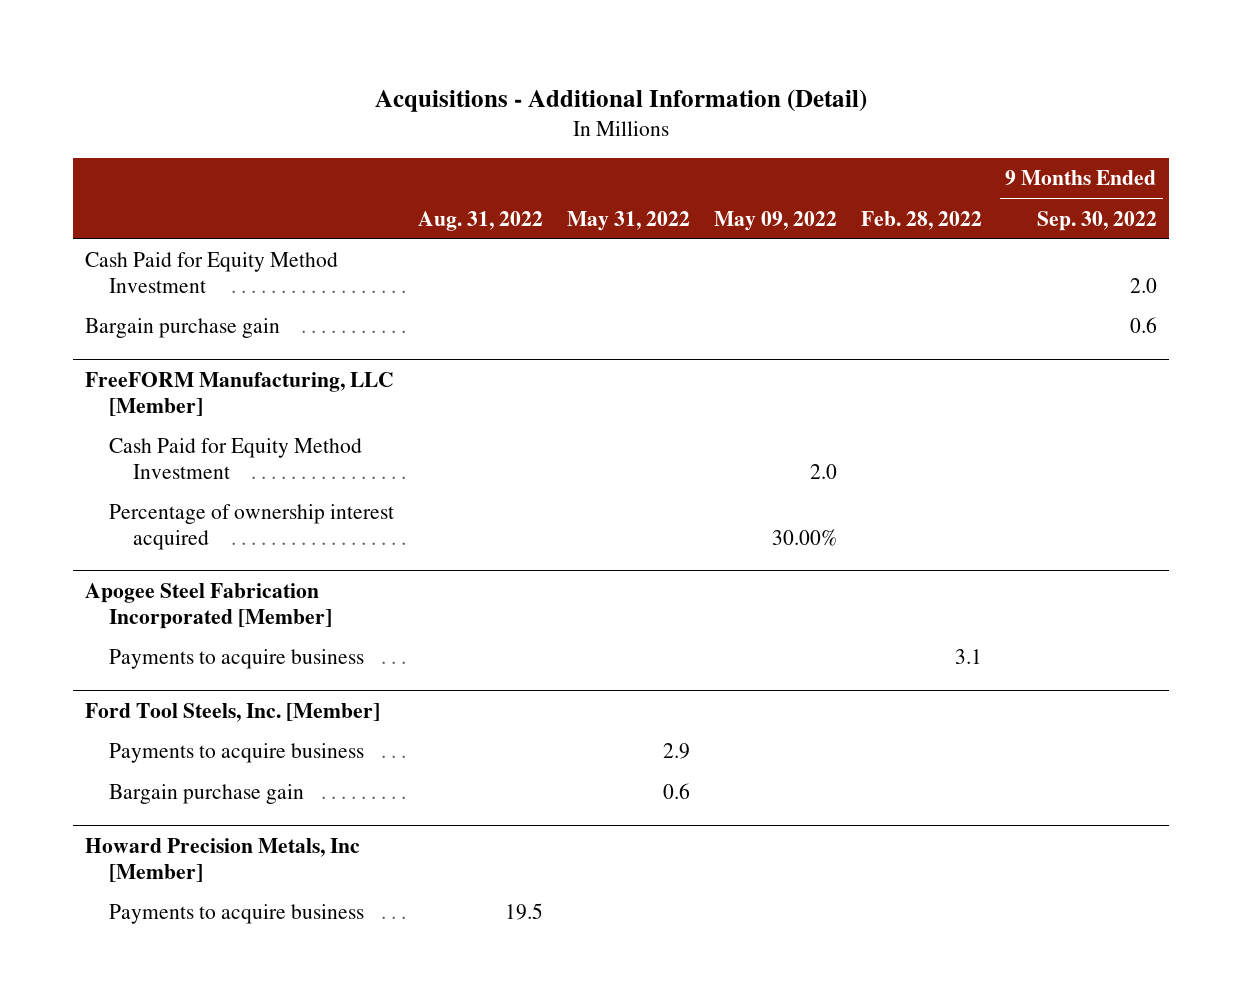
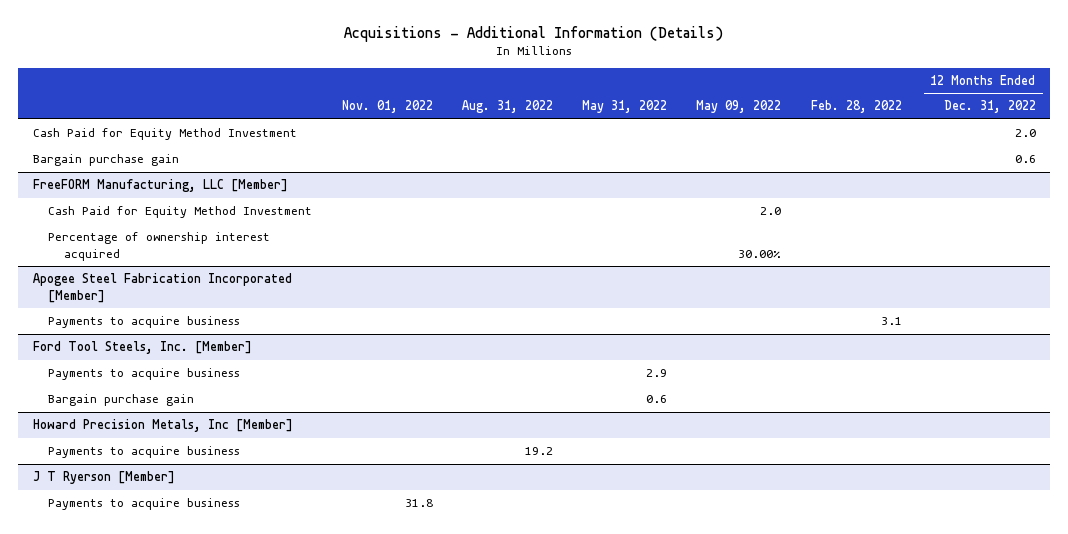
- Acquisitions - Additional Information (Detail)
+ Acquisitions - Additional Information (Details)
- | Aug. 31, 2022 | May 31, 2022 | May 09, 2022 | Feb. 28, 2022 | 9 Months Ended Sep. 30, 2022
+ | Nov. 01, 2022 | Aug. 31, 2022 | May 31, 2022 | May 09, 2022 | Feb. 28, 2022 | 12 Months Ended Dec. 31, 2022
@ Howard Precision Metals, Inc [Member]
- Payments to acquire business | 19.5 | | | |
+ Payments to acquire business | | 19.2 | | | |
+ J T Ryerson [Member]
+ Payments to acquire business | 31.8 | | | | |

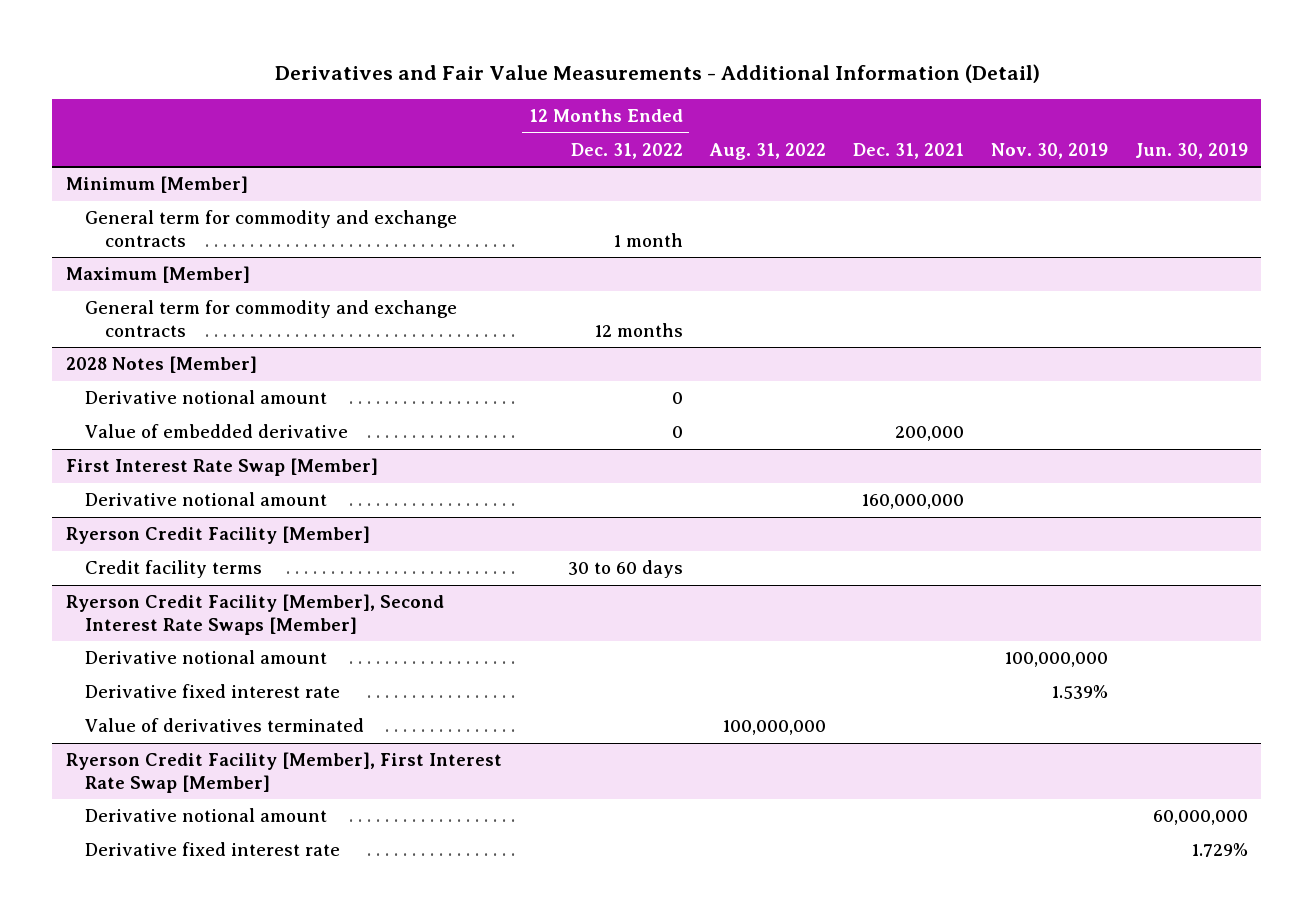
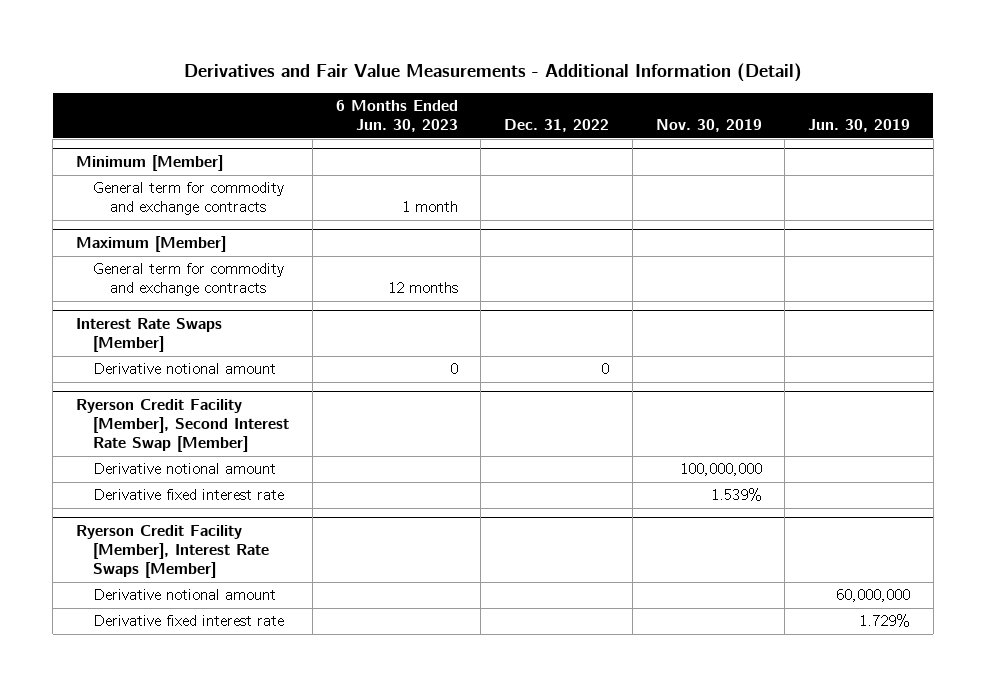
- | 12 Months Ended Dec. 31, 2022 | Aug. 31, 2022 | Dec. 31, 2021 | Nov. 30, 2019 | Jun. 30, 2019
+ | 6 Months Ended Jun. 30, 2023 | Dec. 31, 2022 | Nov. 30, 2019 | Jun. 30, 2019
- 2028 Notes [Member]
- Derivative notional amount | 0 | | | |
- Value of embedded derivative | 0 | | 200,000 | |
- First Interest Rate Swap [Member]
+ Interest Rate Swaps [Member]
- Ryerson Credit Facility [Member]
- Credit facility terms | 30 to 60 days | | | |
- Ryerson Credit Facility [Member], Second Interest Rate Swaps [Member]
+ Ryerson Credit Facility [Member], Second Interest Rate Swap [Member]
- Value of derivatives terminated | | 100,000,000 | | |
- Ryerson Credit Facility [Member], First Interest Rate Swap [Member]
+ Ryerson Credit Facility [Member], Interest Rate Swaps [Member]

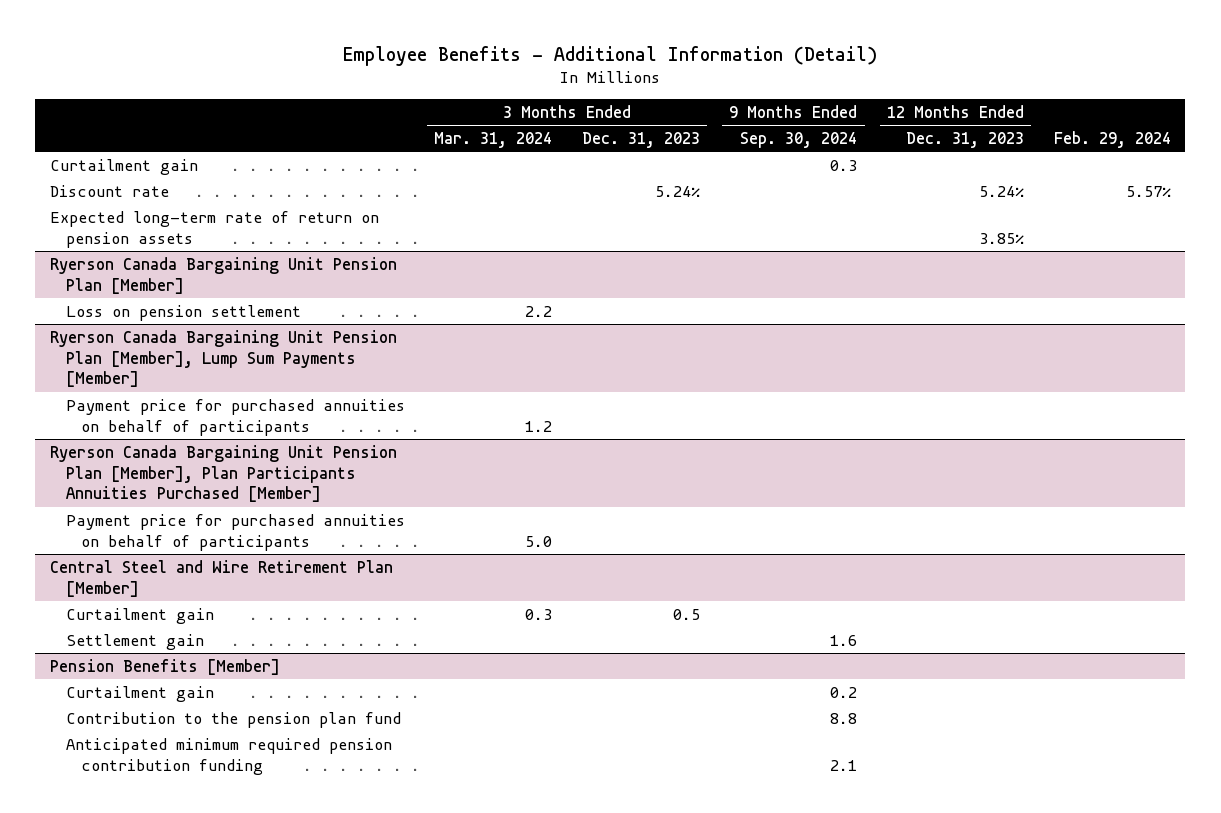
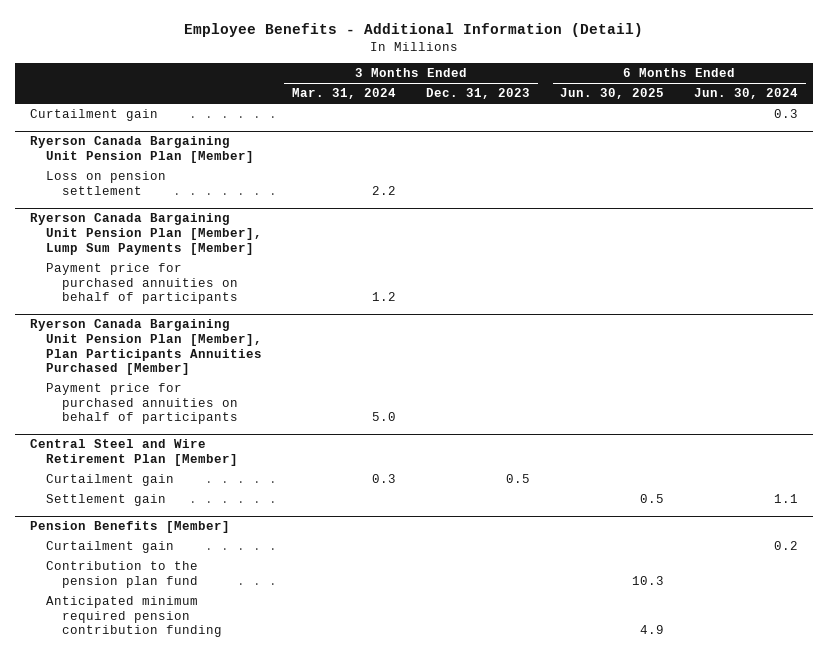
- | 3 Months Ended Mar. 31, 2024 | 3 Months Ended Dec. 31, 2023 | 9 Months Ended Sep. 30, 2024 | 12 Months Ended Dec. 31, 2023 | Feb. 29, 2024
+ | 3 Months Ended Mar. 31, 2024 | 3 Months Ended Dec. 31, 2023 | 6 Months Ended Jun. 30, 2025 | 6 Months Ended Jun. 30, 2024
- Discount rate | | 5.24% | | 5.24% | 5.57%
- Expected long-term rate of return on pension assets | | | | 3.85% |

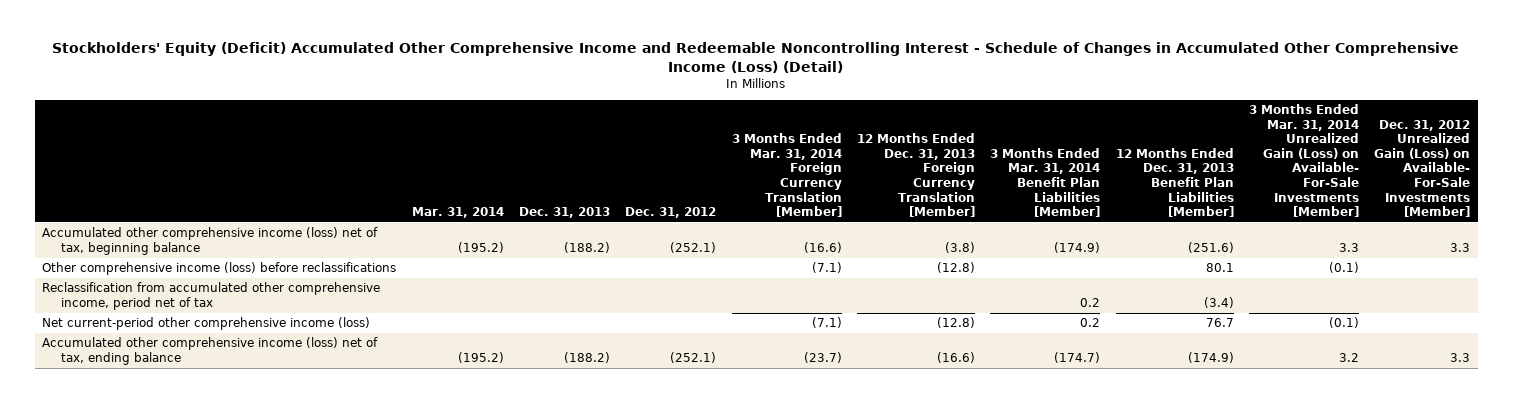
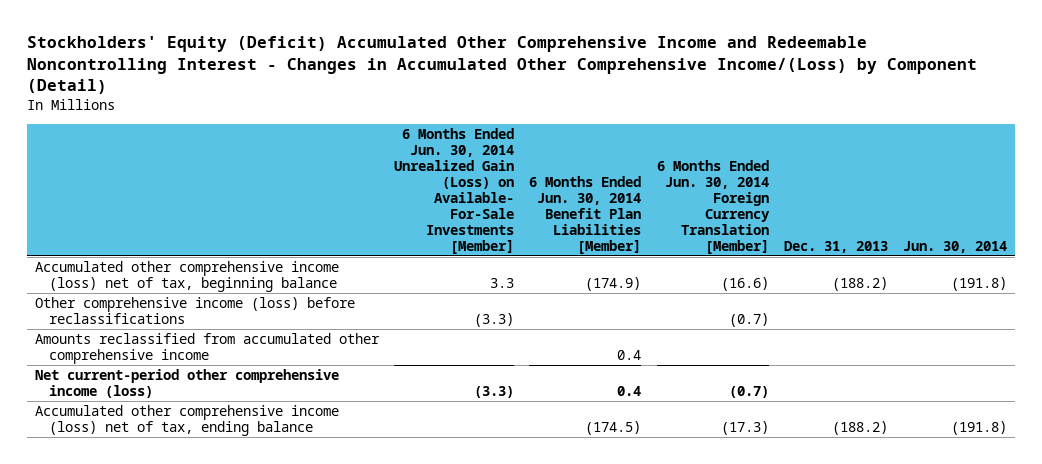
- Stockholders' Equity (Deficit) Accumulated Other Comprehensive Income and Redeemable Noncontrolling Interest - Schedule of Changes in Accumulated Other Comprehensive Income (Loss) (Detail)
+ Stockholders' Equity (Deficit) Accumulated Other Comprehensive Income and Redeemable Noncontrolling Interest - Changes in Accumulated Other Comprehensive Income/(Loss) by Component (Detail)
- | Mar. 31, 2014 | Dec. 31, 2013 | Dec. 31, 2012 | 3 Months Ended Mar. 31, 2014 Foreign Currency Translation [Member] | 12 Months Ended Dec. 31, 2013 Foreign Currency Translation [Member] | 3 Months Ended Mar. 31, 2014 Benefit Plan Liabilities [Member] | 12 Months Ended Dec. 31, 2013 Benefit Plan Liabilities [Member] | 3 Months Ended Mar. 31, 2014 Unrealized Gain (Loss) on Available- For-Sale Investments [Member] | Dec. 31, 2012 Unrealized Gain (Loss) on Available- For-Sale Investments [Member]
+ | 6 Months Ended Jun. 30, 2014 Unrealized Gain (Loss) on Available- For-Sale Investments [Member] | 6 Months Ended Jun. 30, 2014 Benefit Plan Liabilities [Member] | 6 Months Ended Jun. 30, 2014 Foreign Currency Translation [Member] | Dec. 31, 2013 | Jun. 30, 2014
- Reclassification from accumulated other comprehensive income, period net of tax | | | | | | 0.2 | (3.4) | |
+ Amounts reclassified from accumulated other comprehensive income | | 0.4 | | |

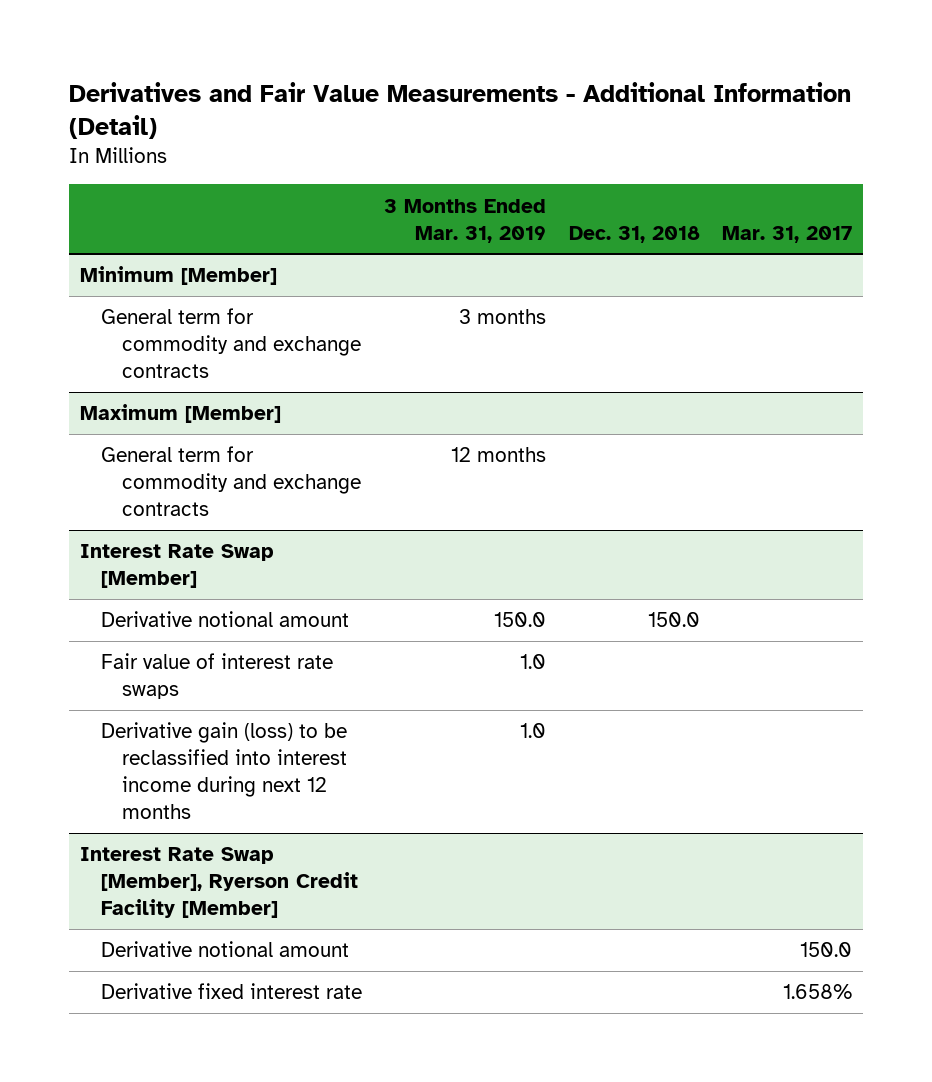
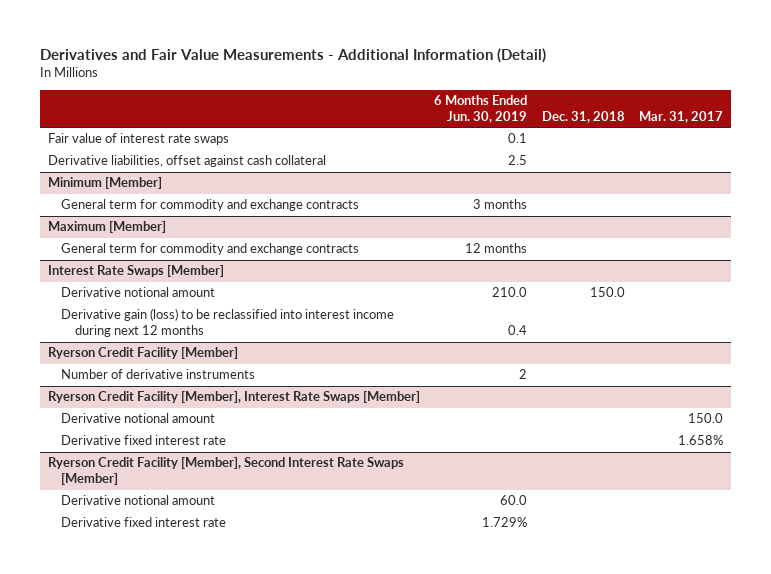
- | 3 Months Ended Mar. 31, 2019 | Dec. 31, 2018 | Mar. 31, 2017
+ | 6 Months Ended Jun. 30, 2019 | Dec. 31, 2018 | Mar. 31, 2017
+ Fair value of interest rate swaps | 0.1 | |
+ Derivative liabilities, offset against cash collateral | 2.5 | |
- Interest Rate Swap [Member]
+ Interest Rate Swaps [Member]
- Fair value of interest rate swaps | 1.0 | |
- Interest Rate Swap [Member], Ryerson Credit Facility [Member]
+ Ryerson Credit Facility [Member]
+ Number of derivative instruments | 2 | |
+ Ryerson Credit Facility [Member], Interest Rate Swaps [Member]
+ Ryerson Credit Facility [Member], Second Interest Rate Swaps [Member]
+ Derivative notional amount | 60.0 | |
+ Derivative fixed interest rate | 1.729% | |

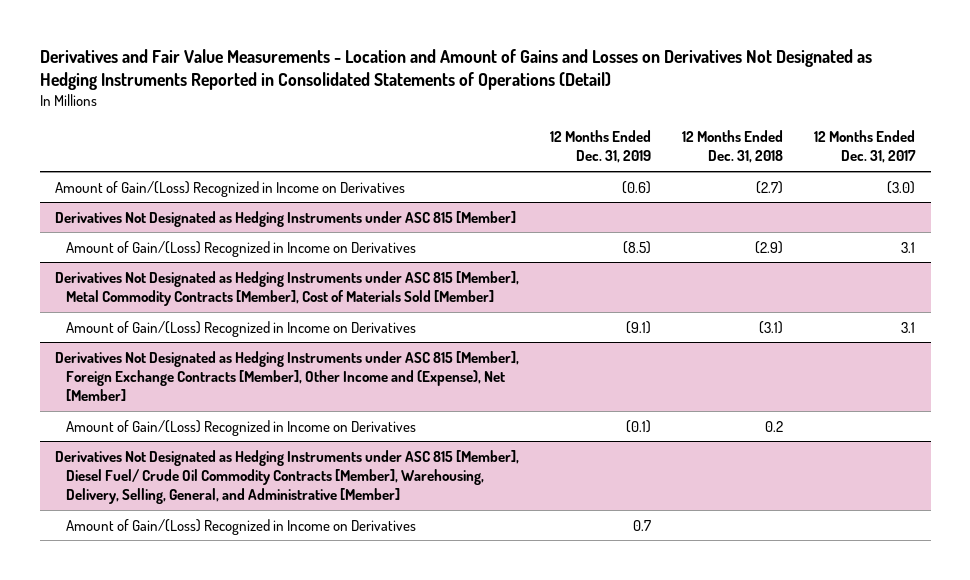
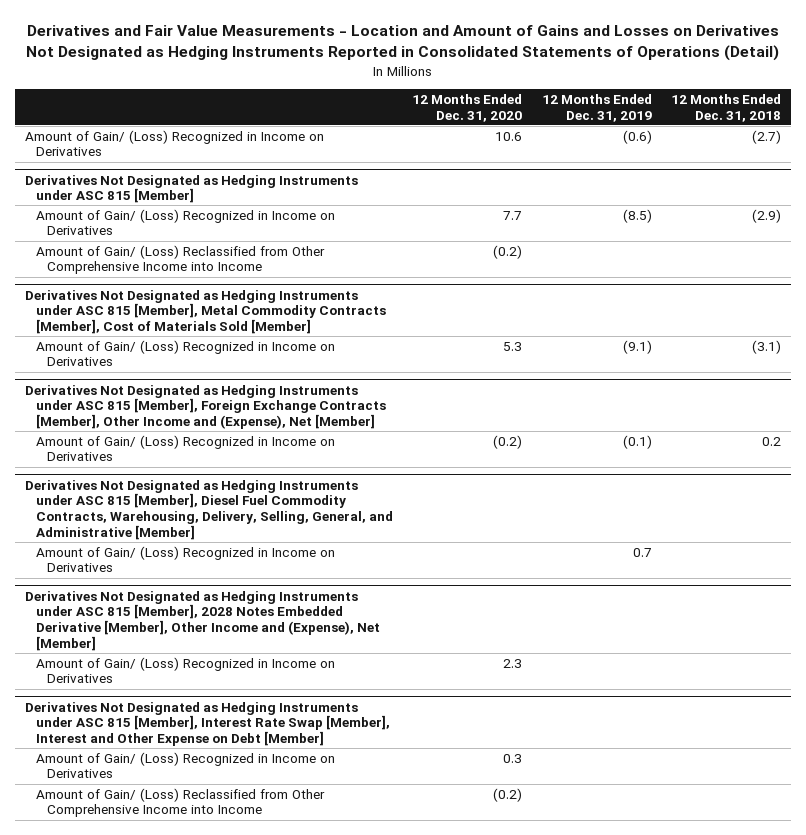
- | 12 Months Ended Dec. 31, 2019 | 12 Months Ended Dec. 31, 2018 | 12 Months Ended Dec. 31, 2017
+ | 12 Months Ended Dec. 31, 2020 | 12 Months Ended Dec. 31, 2019 | 12 Months Ended Dec. 31, 2018
- Amount of Gain/(Loss) Recognized in Income on Derivatives | (0.6) | (2.7) | (3.0)
+ Amount of Gain/ (Loss) Recognized in Income on Derivatives | 10.6 | (0.6) | (2.7)
@ Derivatives Not Designated as Hedging Instruments under ASC 815 [Member]
- Amount of Gain/(Loss) Recognized in Income on Derivatives | (8.5) | (2.9) | 3.1
+ Amount of Gain/ (Loss) Recognized in Income on Derivatives | 7.7 | (8.5) | (2.9)
+ Amount of Gain/ (Loss) Reclassified from Other Comprehensive Income into Income | (0.2) | |
@ Derivatives Not Designated as Hedging Instruments under ASC 815 [Member], Metal Commodity Contracts [Member], Cost of Materials Sold [Member]
- Amount of Gain/(Loss) Recognized in Income on Derivatives | (9.1) | (3.1) | 3.1
+ Amount of Gain/ (Loss) Recognized in Income on Derivatives | 5.3 | (9.1) | (3.1)
@ Derivatives Not Designated as Hedging Instruments under ASC 815 [Member], Foreign Exchange Contracts [Member], Other Income and (Expense), Net [Member]
- Amount of Gain/(Loss) Recognized in Income on Derivatives | (0.1) | 0.2 |
- Derivatives Not Designated as Hedging Instruments under ASC 815 [Member], Diesel Fuel/ Crude Oil Commodity Contracts [Member], Warehousing, Delivery, Selling, General, and Administrative [Member]
- Amount of Gain/(Loss) Recognized in Income on Derivatives | 0.7 | |
@ Derivatives Not Designated as Hedging Instruments under ASC 815 [Member], Foreign Exchange Contracts [Member], Other Income and (Expense), Net [Member]
+ Amount of Gain/ (Loss) Recognized in Income on Derivatives | (0.2) | (0.1) | 0.2
+ Derivatives Not Designated as Hedging Instruments under ASC 815 [Member], Diesel Fuel Commodity Contracts, Warehousing, Delivery, Selling, General, and Administrative [Member]
+ Amount of Gain/ (Loss) Recognized in Income on Derivatives | | 0.7 |
+ Derivatives Not Designated as Hedging Instruments under ASC 815 [Member], 2028 Notes Embedded Derivative [Member], Other Income and (Expense), Net [Member]
+ Amount of Gain/ (Loss) Recognized in Income on Derivatives | 2.3 | |
+ Derivatives Not Designated as Hedging Instruments under ASC 815 [Member], Interest Rate Swap [Member], Interest and Other Expense on Debt [Member]
+ Amount of Gain/ (Loss) Recognized in Income on Derivatives | 0.3 | |
+ Amount of Gain/ (Loss) Reclassified from Other Comprehensive Income into Income | (0.2) | |

